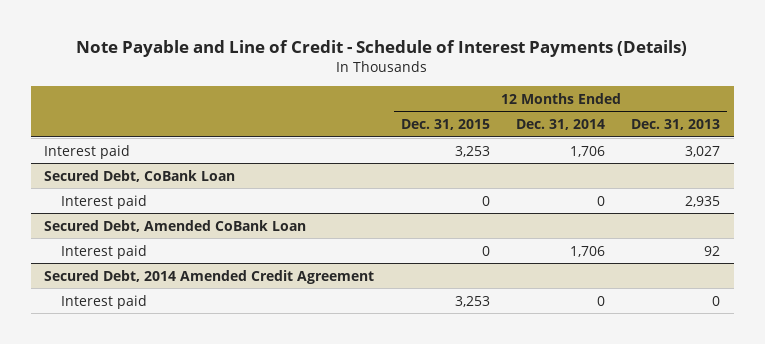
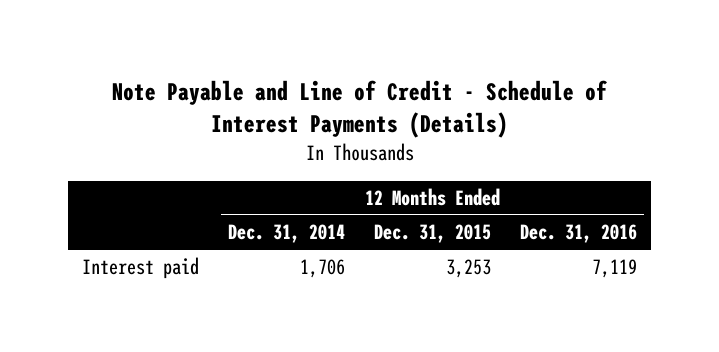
- | 12 Months Ended Dec. 31, 2015 | 12 Months Ended Dec. 31, 2014 | 12 Months Ended Dec. 31, 2013
+ | 12 Months Ended Dec. 31, 2014 | 12 Months Ended Dec. 31, 2015 | 12 Months Ended Dec. 31, 2016
- Secured Debt, CoBank Loan
- Interest paid | 0 | 0 | 2,935
- Secured Debt, Amended CoBank Loan
- Interest paid | 0 | 1,706 | 92
- Secured Debt, 2014 Amended Credit Agreement
- Interest paid | 3,253 | 0 | 0

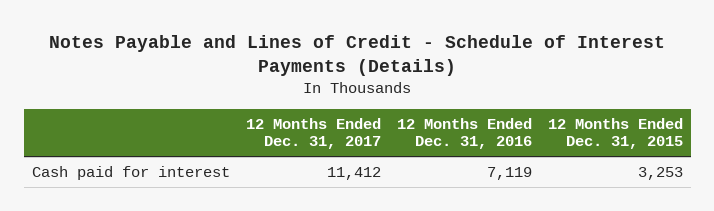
- Note Payable and Line of Credit - Schedule of Interest Payments (Details)
+ Notes Payable and Lines of Credit - Schedule of Interest Payments (Details)
- | 12 Months Ended Dec. 31, 2014 | 12 Months Ended Dec. 31, 2015 | 12 Months Ended Dec. 31, 2016
+ | 12 Months Ended Dec. 31, 2017 | 12 Months Ended Dec. 31, 2016 | 12 Months Ended Dec. 31, 2015
- Interest paid | 1,706 | 3,253 | 7,119
+ Cash paid for interest | 11,412 | 7,119 | 3,253

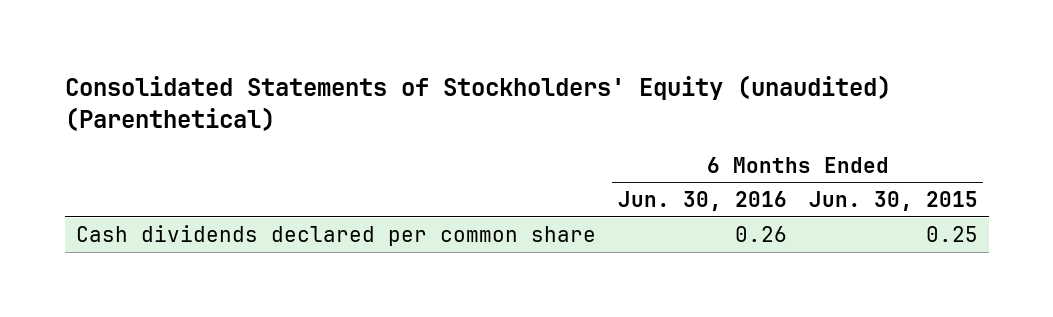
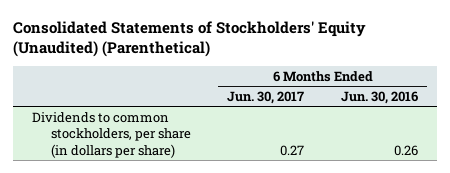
- Consolidated Statements of Stockholders' Equity (unaudited) (Parenthetical)
+ Consolidated Statements of Stockholders' Equity (Unaudited) (Parenthetical)
- | 6 Months Ended Jun. 30, 2016 | 6 Months Ended Jun. 30, 2015
+ | 6 Months Ended Jun. 30, 2017 | 6 Months Ended Jun. 30, 2016
- Cash dividends declared per common share | 0.26 | 0.25
+ Dividends to common stockholders, per share (in dollars per share) | 0.27 | 0.26

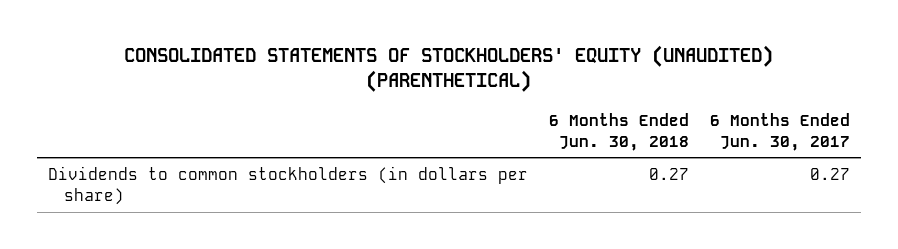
- Consolidated Statements of Stockholders' Equity (Unaudited) (Parenthetical)
+ CONSOLIDATED STATEMENTS OF STOCKHOLDERS' EQUITY (UNAUDITED) (PARENTHETICAL)
- | 6 Months Ended Jun. 30, 2017 | 6 Months Ended Jun. 30, 2016
+ | 6 Months Ended Jun. 30, 2018 | 6 Months Ended Jun. 30, 2017
- Dividends to common stockholders, per share (in dollars per share) | 0.27 | 0.26
+ Dividends to common stockholders (in dollars per share) | 0.27 | 0.27

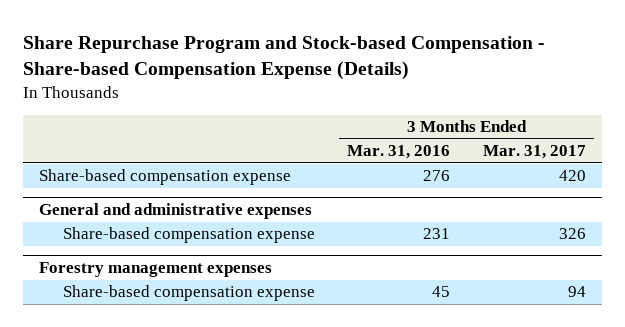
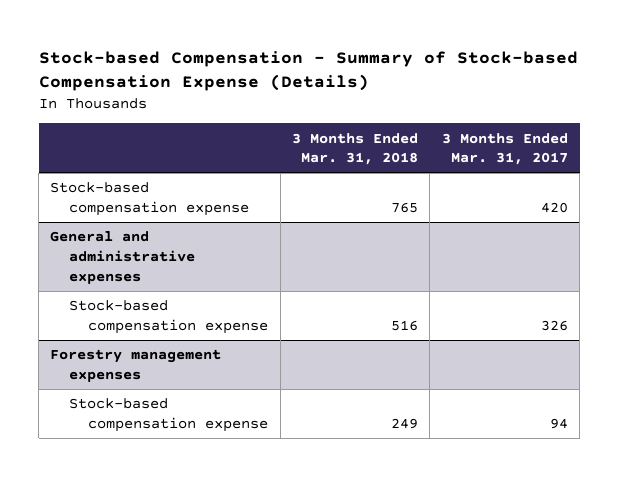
- Share Repurchase Program and Stock-based Compensation - Share-based Compensation Expense (Details)
+ Stock-based Compensation - Summary of Stock-based Compensation Expense (Details)
- | 3 Months Ended Mar. 31, 2016 | 3 Months Ended Mar. 31, 2017
+ | 3 Months Ended Mar. 31, 2018 | 3 Months Ended Mar. 31, 2017
- Share-based compensation expense | 276 | 420
+ Stock-based compensation expense | 765 | 420
@ General and administrative expenses
- Share-based compensation expense | 231 | 326
+ Stock-based compensation expense | 516 | 326
@ Forestry management expenses
- Share-based compensation expense | 45 | 94
+ Stock-based compensation expense | 249 | 94

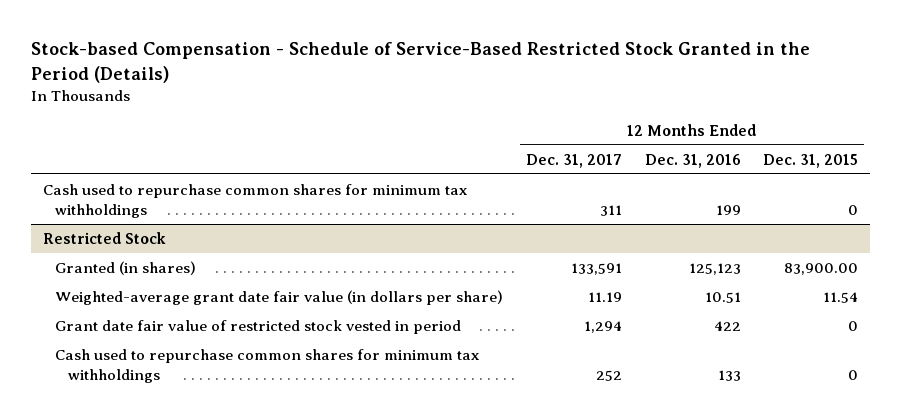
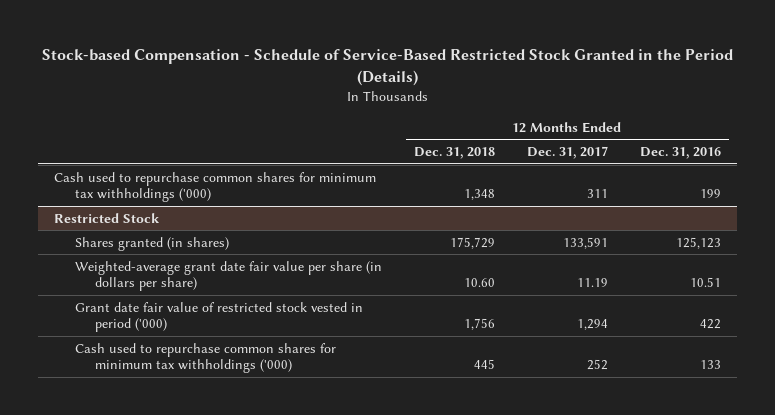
- | 12 Months Ended Dec. 31, 2017 | 12 Months Ended Dec. 31, 2016 | 12 Months Ended Dec. 31, 2015
+ | 12 Months Ended Dec. 31, 2018 | 12 Months Ended Dec. 31, 2017 | 12 Months Ended Dec. 31, 2016
- Cash used to repurchase common shares for minimum tax withholdings | 311 | 199 | 0
+ Cash used to repurchase common shares for minimum tax withholdings ('000) | 1,348 | 311 | 199
@ Restricted Stock
- Granted (in shares) | 133,591 | 125,123 | 83,900.00
- Weighted-average grant date fair value (in dollars per share) | 11.19 | 10.51 | 11.54
- Grant date fair value of restricted stock vested in period | 1,294 | 422 | 0
- Cash used to repurchase common shares for minimum tax withholdings | 252 | 133 | 0
+ Shares granted (in shares) | 175,729 | 133,591 | 125,123
+ Weighted-average grant date fair value per share (in dollars per share) | 10.60 | 11.19 | 10.51
+ Grant date fair value of restricted stock vested in period ('000) | 1,756 | 1,294 | 422
+ Cash used to repurchase common shares for minimum tax withholdings ('000) | 445 | 252 | 133

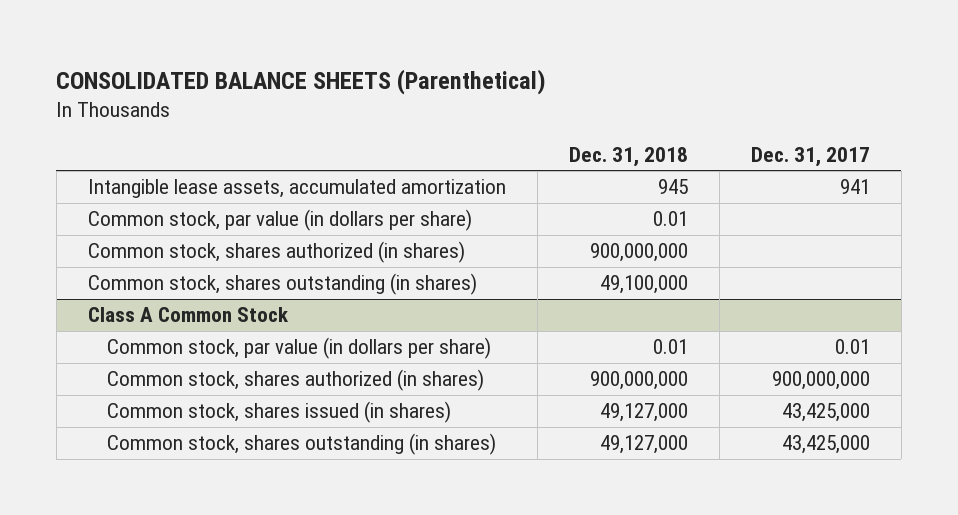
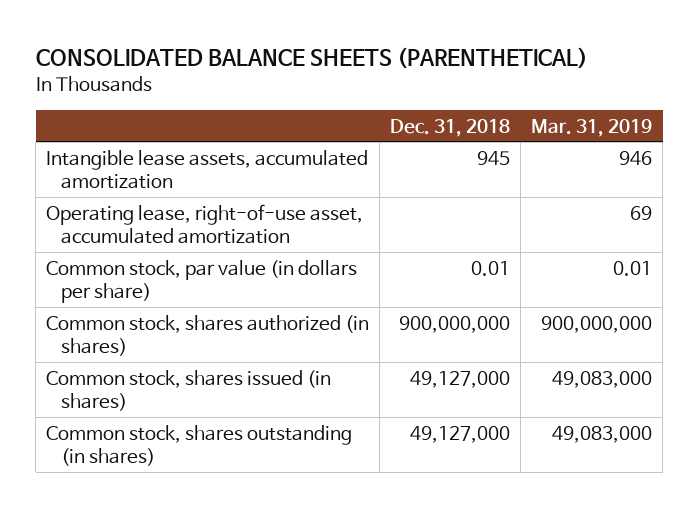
- CONSOLIDATED BALANCE SHEETS (Parenthetical)
+ CONSOLIDATED BALANCE SHEETS (PARENTHETICAL)
- | Dec. 31, 2018 | Dec. 31, 2017
+ | Dec. 31, 2018 | Mar. 31, 2019
- Common stock, par value (in dollars per share) | 0.01 |
- Common stock, shares authorized (in shares) | 900,000,000 |
- Common stock, shares outstanding (in shares) | 49,100,000 |
- Class A Common Stock
+ Operating lease, right-of-use asset, accumulated amortization | | 69

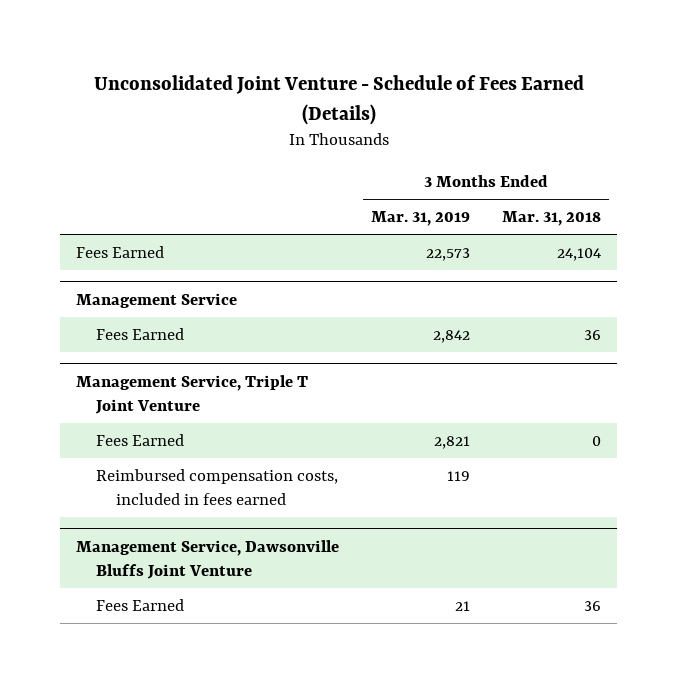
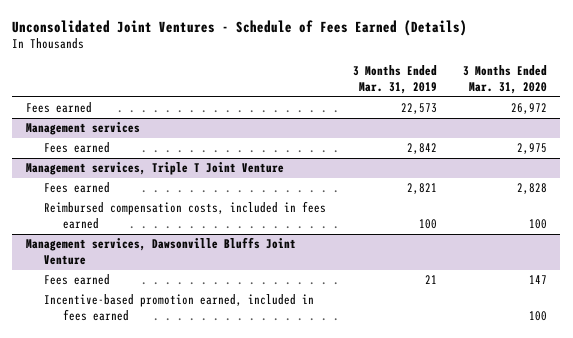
- Unconsolidated Joint Venture - Schedule of Fees Earned (Details)
+ Unconsolidated Joint Ventures - Schedule of Fees Earned (Details)
- | 3 Months Ended Mar. 31, 2019 | 3 Months Ended Mar. 31, 2018
+ | 3 Months Ended Mar. 31, 2019 | 3 Months Ended Mar. 31, 2020
- Fees Earned | 22,573 | 24,104
- Management Service
- Fees Earned | 2,842 | 36
- Management Service, Triple T Joint Venture
- Fees Earned | 2,821 | 0
- Reimbursed compensation costs, included in fees earned | 119 |
- Management Service, Dawsonville Bluffs Joint Venture
- Fees Earned | 21 | 36
+ Fees earned | 22,573 | 26,972
+ Management services
+ Fees earned | 2,842 | 2,975
+ Management services, Triple T Joint Venture
+ Fees earned | 2,821 | 2,828
+ Reimbursed compensation costs, included in fees earned | 100 | 100
+ Management services, Dawsonville Bluffs Joint Venture
+ Fees earned | 21 | 147
+ Incentive-based promotion earned, included in fees earned | | 100

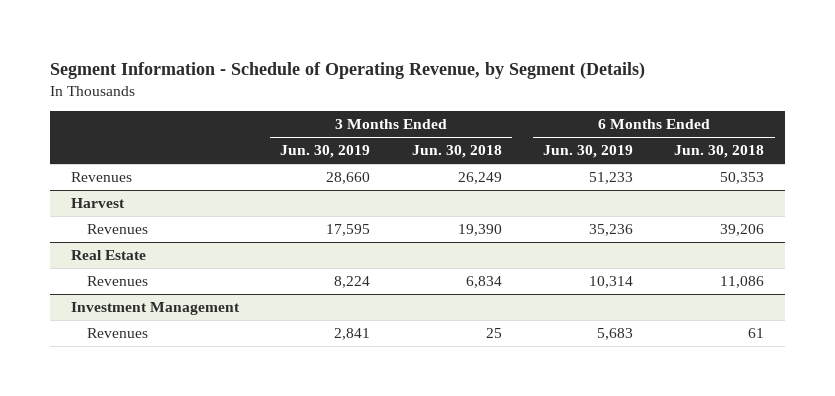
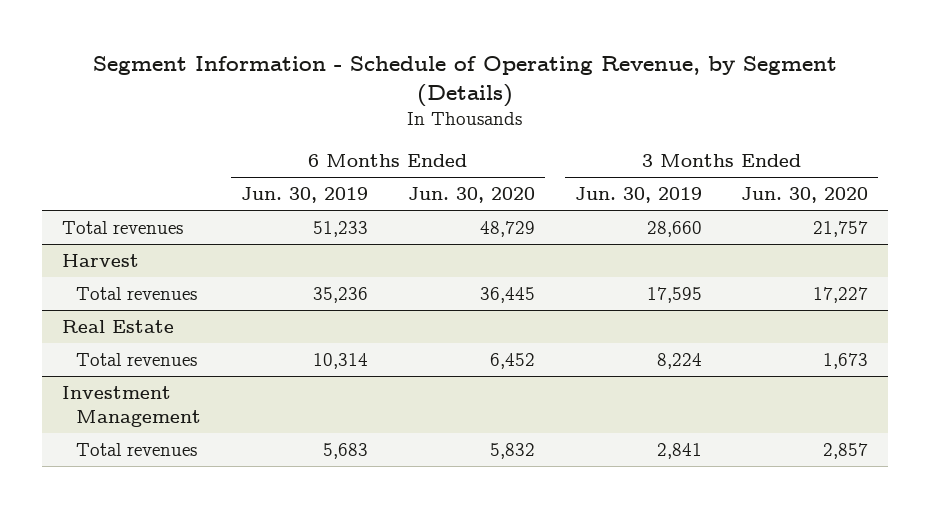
- | 3 Months Ended Jun. 30, 2019 | 3 Months Ended Jun. 30, 2018 | 6 Months Ended Jun. 30, 2019 | 6 Months Ended Jun. 30, 2018
+ | 6 Months Ended Jun. 30, 2019 | 6 Months Ended Jun. 30, 2020 | 3 Months Ended Jun. 30, 2019 | 3 Months Ended Jun. 30, 2020
- Revenues | 28,660 | 26,249 | 51,233 | 50,353
+ Total revenues | 51,233 | 48,729 | 28,660 | 21,757
@ Harvest
- Revenues | 17,595 | 19,390 | 35,236 | 39,206
+ Total revenues | 35,236 | 36,445 | 17,595 | 17,227
@ Real Estate
- Revenues | 8,224 | 6,834 | 10,314 | 11,086
+ Total revenues | 10,314 | 6,452 | 8,224 | 1,673
@ Investment Management
- Revenues | 2,841 | 25 | 5,683 | 61
+ Total revenues | 5,683 | 5,832 | 2,841 | 2,857

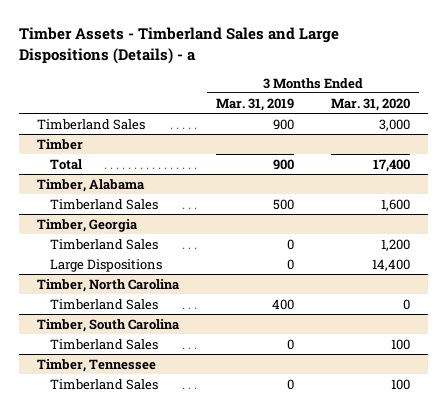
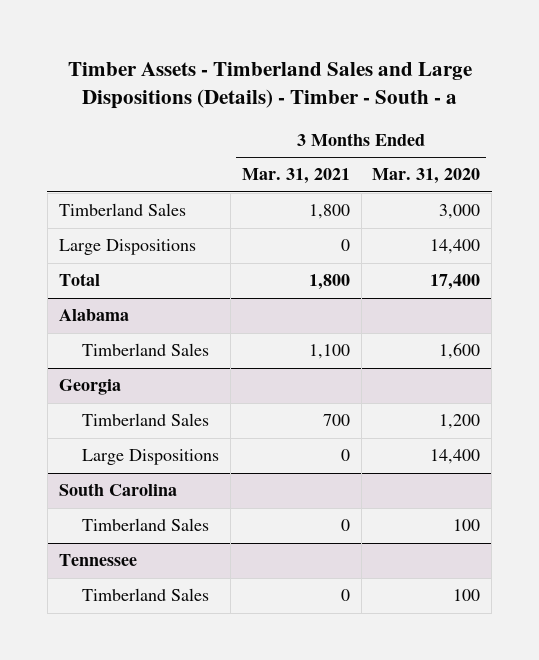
- Timber Assets - Timberland Sales and Large Dispositions (Details) - a
+ Timber Assets - Timberland Sales and Large Dispositions (Details) - Timber - South - a
- | 3 Months Ended Mar. 31, 2019 | 3 Months Ended Mar. 31, 2020
+ | 3 Months Ended Mar. 31, 2021 | 3 Months Ended Mar. 31, 2020
- Timber
+ Large Dispositions | 0 | 14,400
- Timber, Alabama
+ Alabama
- Timber, Georgia
+ Georgia
- Timber, North Carolina
- Timberland Sales | 400 | 0
- Timber, South Carolina
+ South Carolina
- Timber, Tennessee
+ Tennessee

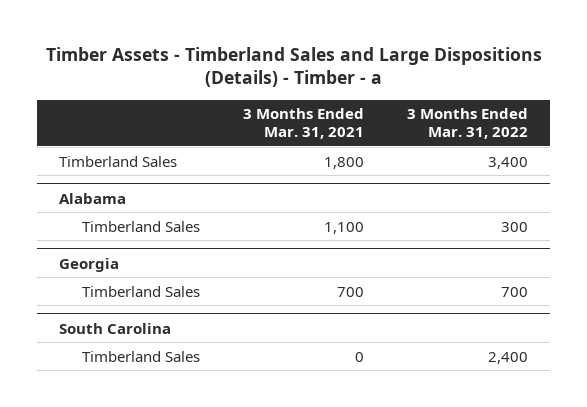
- Timber Assets - Timberland Sales and Large Dispositions (Details) - Timber - South - a
+ Timber Assets - Timberland Sales and Large Dispositions (Details) - Timber - a
- | 3 Months Ended Mar. 31, 2021 | 3 Months Ended Mar. 31, 2020
+ | 3 Months Ended Mar. 31, 2021 | 3 Months Ended Mar. 31, 2022
- Large Dispositions | 0 | 14,400
- Total | 1,800 | 17,400
@ Georgia
- Large Dispositions | 0 | 14,400
- Tennessee
- Timberland Sales | 0 | 100

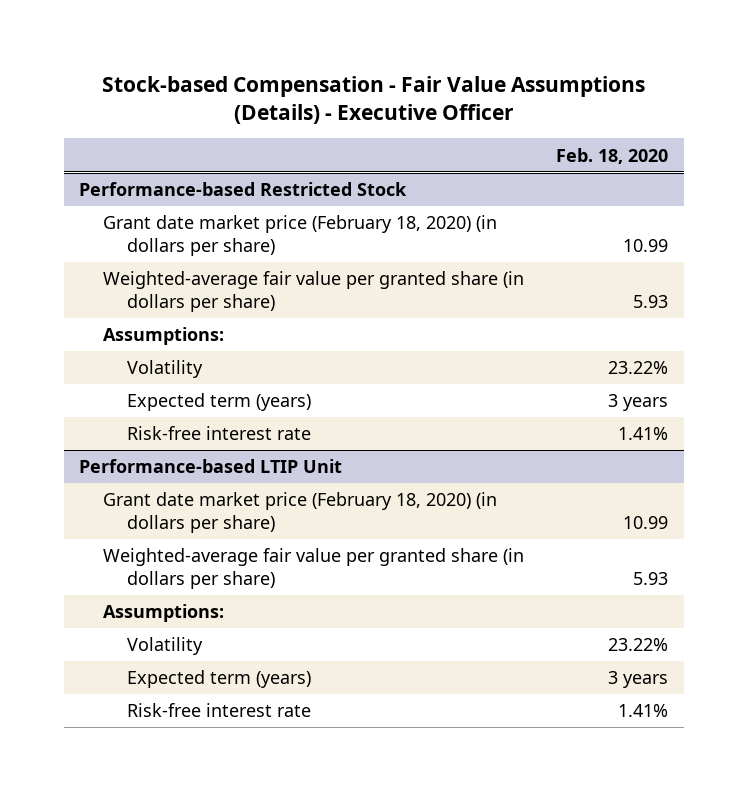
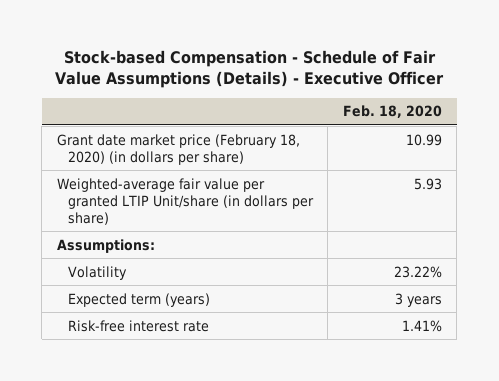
- Stock-based Compensation - Fair Value Assumptions (Details) - Executive Officer
+ Stock-based Compensation - Schedule of Fair Value Assumptions (Details) - Executive Officer
- Performance-based Restricted Stock
- Weighted-average fair value per granted share (in dollars per share) | 5.93
- Assumptions:
- Volatility | 23.22%
- Expected term (years) | 3 years
- Risk-free interest rate | 1.41%
- Performance-based LTIP Unit
- Grant date market price (February 18, 2020) (in dollars per share) | 10.99
- Weighted-average fair value per granted share (in dollars per share) | 5.93
+ Weighted-average fair value per granted LTIP Unit/share (in dollars per share) | 5.93

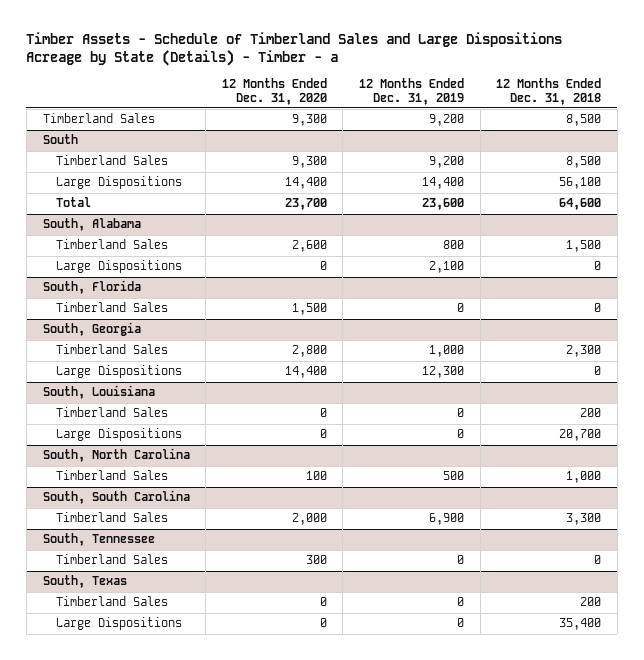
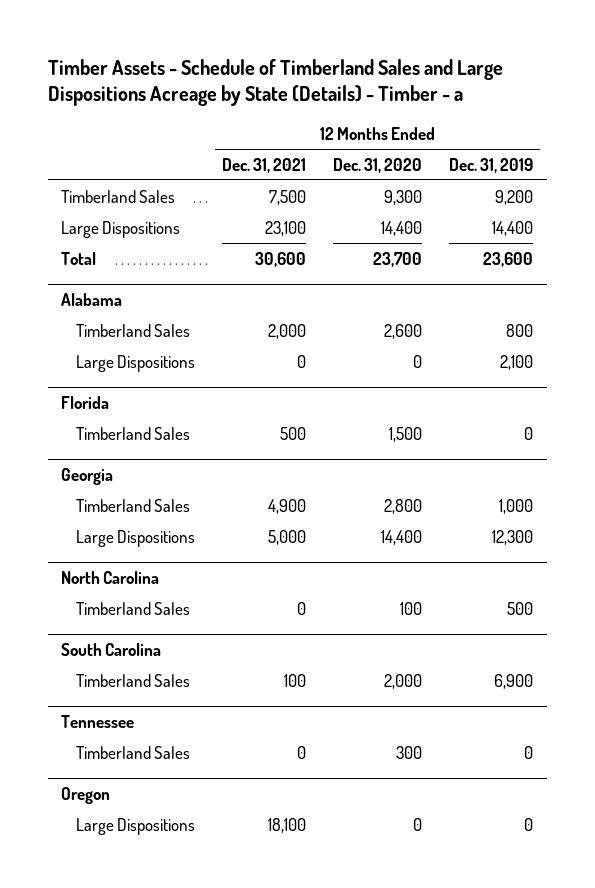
- | 12 Months Ended Dec. 31, 2020 | 12 Months Ended Dec. 31, 2019 | 12 Months Ended Dec. 31, 2018
+ | 12 Months Ended Dec. 31, 2021 | 12 Months Ended Dec. 31, 2020 | 12 Months Ended Dec. 31, 2019
- South
- Timberland Sales | 9,300 | 9,200 | 8,500
- South, Alabama
+ Alabama
- South, Florida
+ Florida
- South, Georgia
+ Georgia
- South, Louisiana
- Timberland Sales | 0 | 0 | 200
- Large Dispositions | 0 | 0 | 20,700
- South, North Carolina
+ North Carolina
- South, South Carolina
+ South Carolina
- South, Tennessee
+ Tennessee
- South, Texas
- Timberland Sales | 0 | 0 | 200
+ Oregon

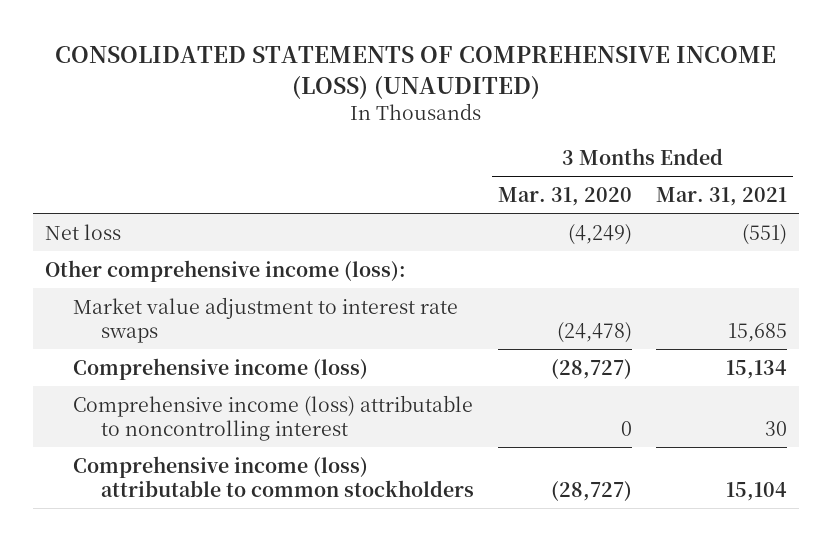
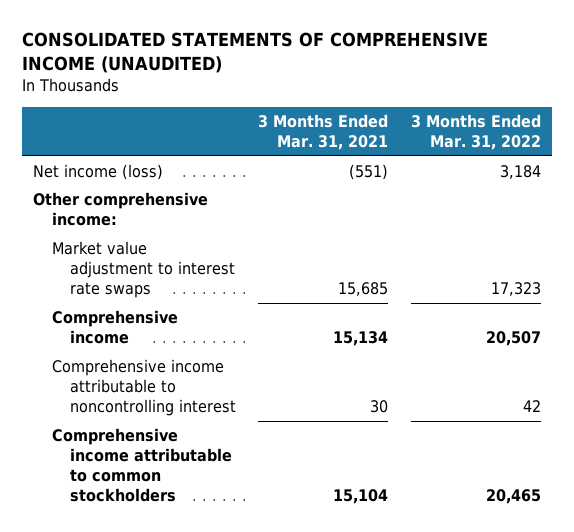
- CONSOLIDATED STATEMENTS OF COMPREHENSIVE INCOME (LOSS) (UNAUDITED)
+ CONSOLIDATED STATEMENTS OF COMPREHENSIVE INCOME (UNAUDITED)
- | 3 Months Ended Mar. 31, 2020 | 3 Months Ended Mar. 31, 2021
+ | 3 Months Ended Mar. 31, 2021 | 3 Months Ended Mar. 31, 2022
- Net loss | (4,249) | (551)
- Other comprehensive income (loss):
+ Net income (loss) | (551) | 3,184
+ Other comprehensive income:
- Comprehensive income (loss) | (28,727) | 15,134
- Comprehensive income (loss) attributable to noncontrolling interest | 0 | 30
- Comprehensive income (loss) attributable to common stockholders | (28,727) | 15,104
+ Comprehensive income | 15,134 | 20,507
+ Comprehensive income attributable to noncontrolling interest | 30 | 42
+ Comprehensive income attributable to common stockholders | 15,104 | 20,465

